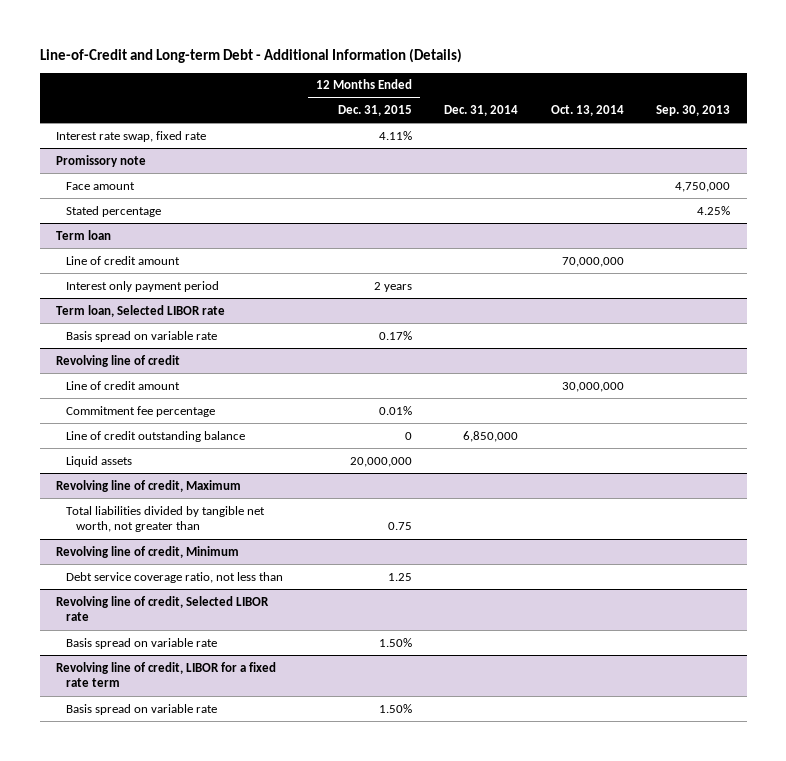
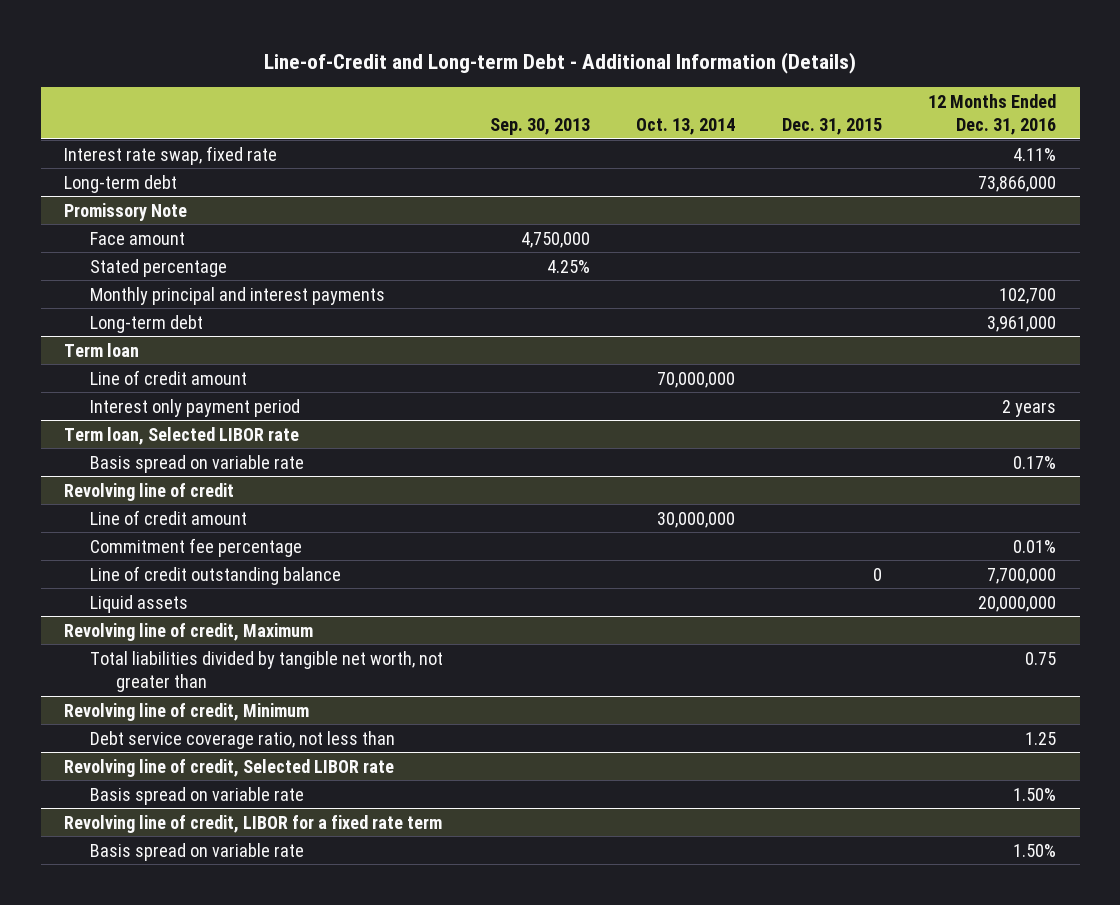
- | 12 Months Ended Dec. 31, 2015 | Dec. 31, 2014 | Oct. 13, 2014 | Sep. 30, 2013
+ | Sep. 30, 2013 | Oct. 13, 2014 | Dec. 31, 2015 | 12 Months Ended Dec. 31, 2016
- Promissory note
+ Long-term debt | | | | 73,866,000
+ Promissory Note
+ Monthly principal and interest payments | | | | 102,700
+ Long-term debt | | | | 3,961,000

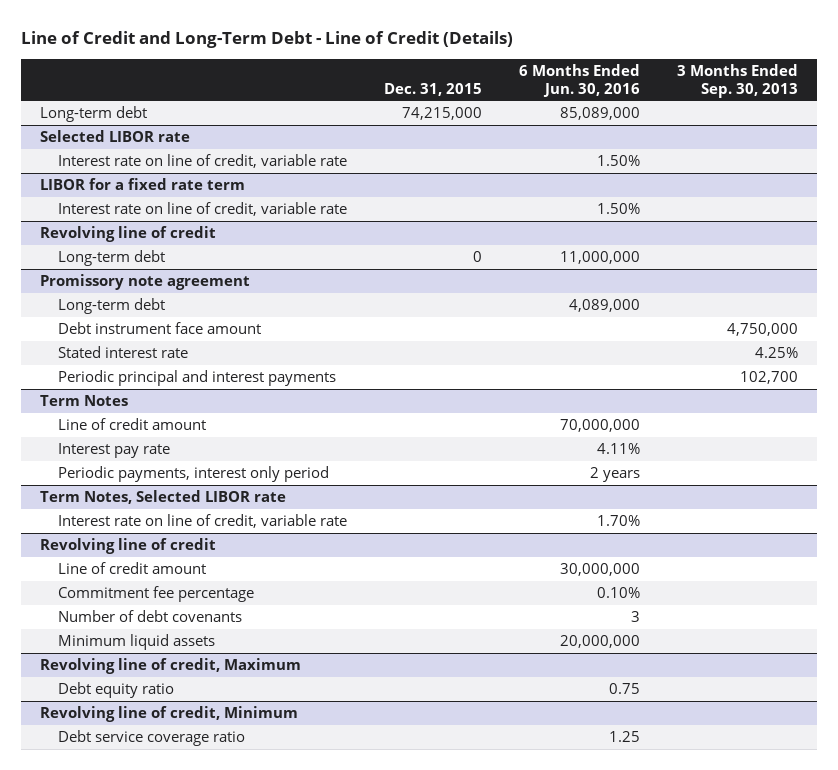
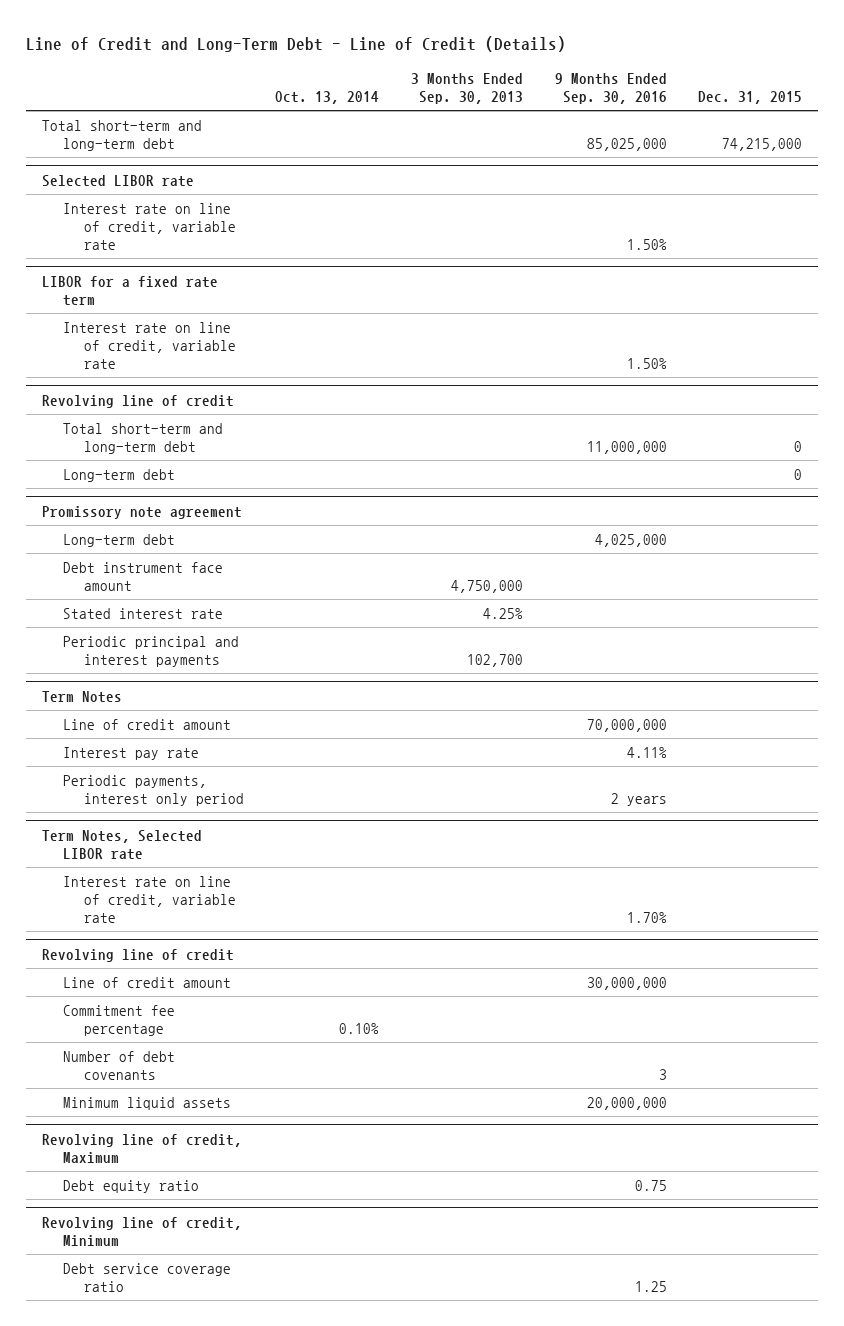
- | Dec. 31, 2015 | 6 Months Ended Jun. 30, 2016 | 3 Months Ended Sep. 30, 2013
+ | Oct. 13, 2014 | 3 Months Ended Sep. 30, 2013 | 9 Months Ended Sep. 30, 2016 | Dec. 31, 2015
- Long-term debt | 74,215,000 | 85,089,000 |
+ Total short-term and long-term debt | | | 85,025,000 | 74,215,000
@ Revolving line of credit
+ Total short-term and long-term debt | | | 11,000,000 | 0

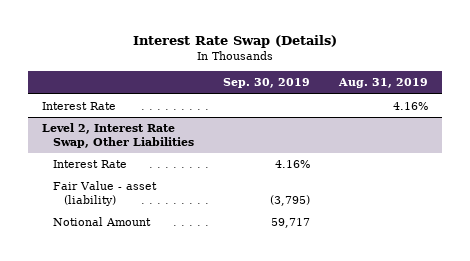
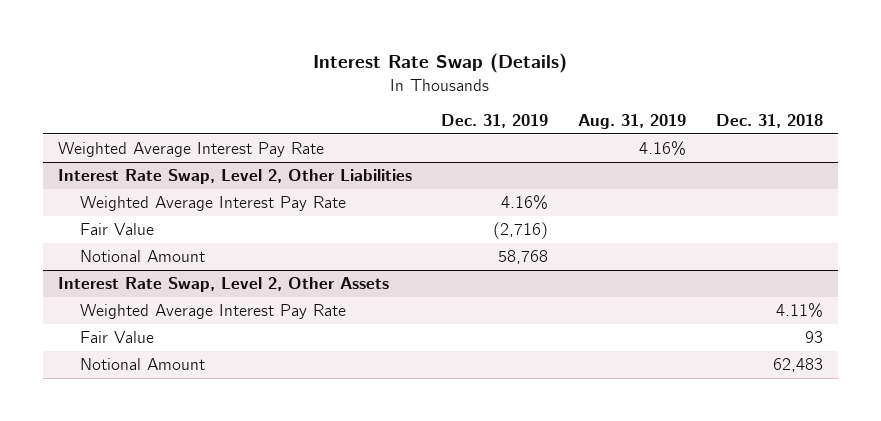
- | Sep. 30, 2019 | Aug. 31, 2019
+ | Dec. 31, 2019 | Aug. 31, 2019 | Dec. 31, 2018
- Interest Rate | | 4.16%
- Level 2, Interest Rate Swap, Other Liabilities
- Interest Rate | 4.16% |
- Fair Value - asset (liability) | (3,795) |
+ Weighted Average Interest Pay Rate | | 4.16% |
+ Interest Rate Swap, Level 2, Other Liabilities
+ Weighted Average Interest Pay Rate | 4.16% | |
+ Fair Value | (2,716) | |
+ Interest Rate Swap, Level 2, Other Assets
+ Weighted Average Interest Pay Rate | | | 4.11%
+ Fair Value | | | 93
+ Notional Amount | | | 62,483

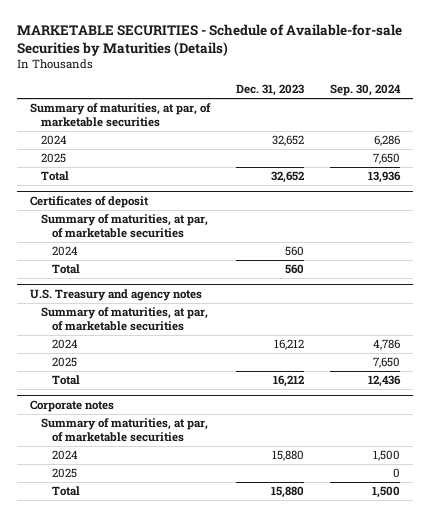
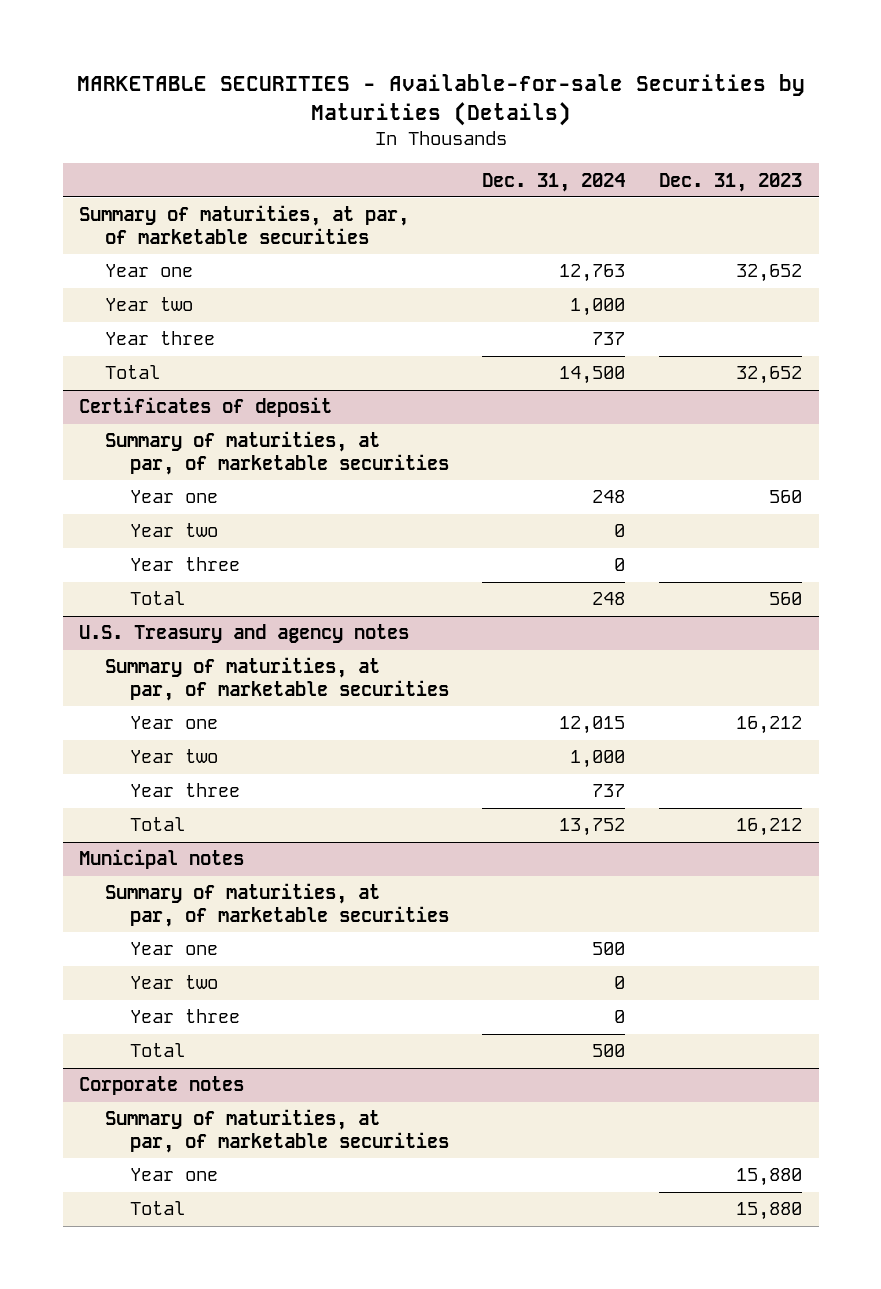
- MARKETABLE SECURITIES - Schedule of Available-for-sale Securities by Maturities (Details)
+ MARKETABLE SECURITIES - Available-for-sale Securities by Maturities (Details)
- | Dec. 31, 2023 | Sep. 30, 2024
+ | Dec. 31, 2024 | Dec. 31, 2023
- 2024 | 32,652 | 6,286
- 2025 | | 7,650
+ Year one | 12,763 | 32,652
+ Year two | 1,000 |
+ Year three | 737 |
@ Certificates of deposit
- 2024 | 560 |
+ Year one | 248 | 560
+ Year two | 0 |
+ Year three | 0 |
@ U.S. Treasury and agency notes
- 2024 | 16,212 | 4,786
- 2025 | | 7,650
+ Year one | 12,015 | 16,212
+ Year two | 1,000 |
+ Year three | 737 |
+ Municipal notes
+ Summary of maturities, at par, of marketable securities
+ Year one | 500 |
+ Year two | 0 |
+ Year three | 0 |
+ Total | 500 |
@ Corporate notes
- 2024 | 15,880 | 1,500
- 2025 | | 0
+ Year one | | 15,880

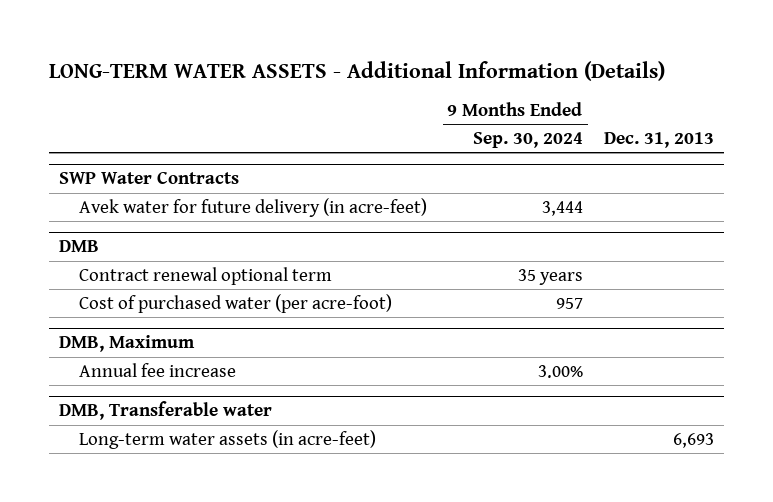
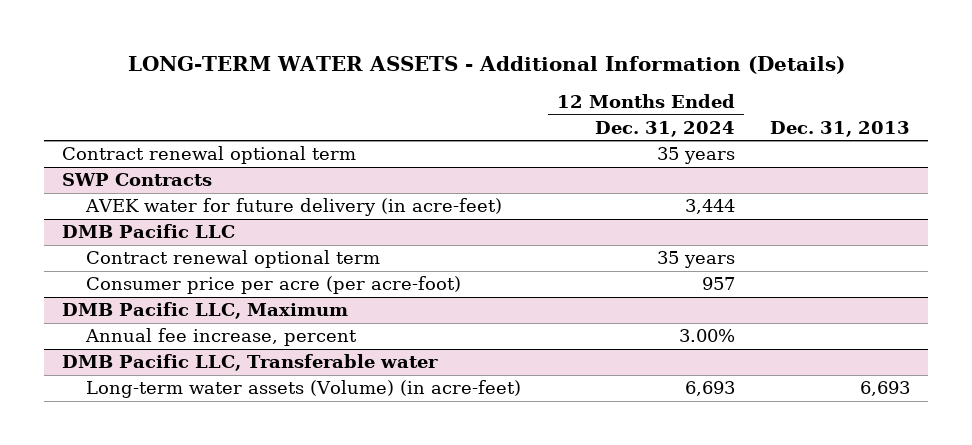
- | 9 Months Ended Sep. 30, 2024 | Dec. 31, 2013
+ | 12 Months Ended Dec. 31, 2024 | Dec. 31, 2013
- SWP Water Contracts
- Avek water for future delivery (in acre-feet) | 3,444 |
- DMB
+ Contract renewal optional term | 35 years |
+ SWP Contracts
+ AVEK water for future delivery (in acre-feet) | 3,444 |
+ DMB Pacific LLC
- Cost of purchased water (per acre-foot) | 957 |
- DMB, Maximum
- Annual fee increase | 3.00% |
- DMB, Transferable water
- Long-term water assets (in acre-feet) | | 6,693
+ Consumer price per acre (per acre-foot) | 957 |
+ DMB Pacific LLC, Maximum
+ Annual fee increase, percent | 3.00% |
+ DMB Pacific LLC, Transferable water
+ Long-term water assets (Volume) (in acre-feet) | 6,693 | 6,693

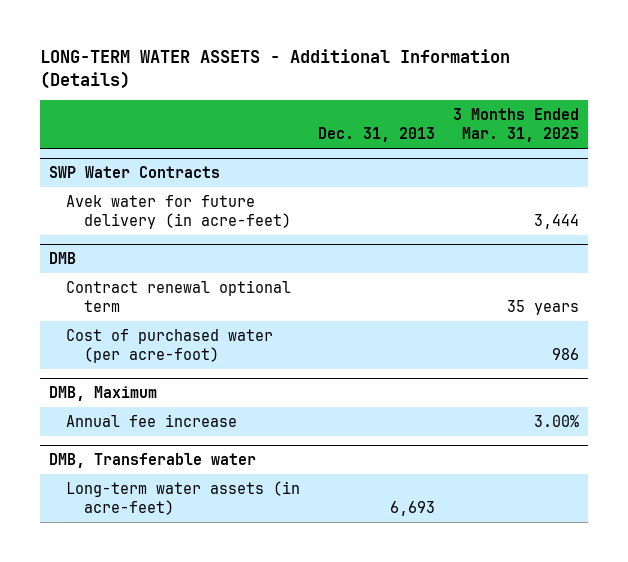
- | 12 Months Ended Dec. 31, 2024 | Dec. 31, 2013
+ | Dec. 31, 2013 | 3 Months Ended Mar. 31, 2025
- Contract renewal optional term | 35 years |
- SWP Contracts
- AVEK water for future delivery (in acre-feet) | 3,444 |
- DMB Pacific LLC
+ SWP Water Contracts
+ Avek water for future delivery (in acre-feet) | | 3,444
+ DMB
- Consumer price per acre (per acre-foot) | 957 |
- DMB Pacific LLC, Maximum
- Annual fee increase, percent | 3.00% |
- DMB Pacific LLC, Transferable water
- Long-term water assets (Volume) (in acre-feet) | 6,693 | 6,693
+ Cost of purchased water (per acre-foot) | | 986
+ DMB, Maximum
+ Annual fee increase | | 3.00%
+ DMB, Transferable water
+ Long-term water assets (in acre-feet) | 6,693 |

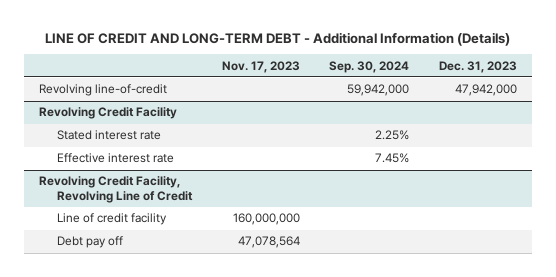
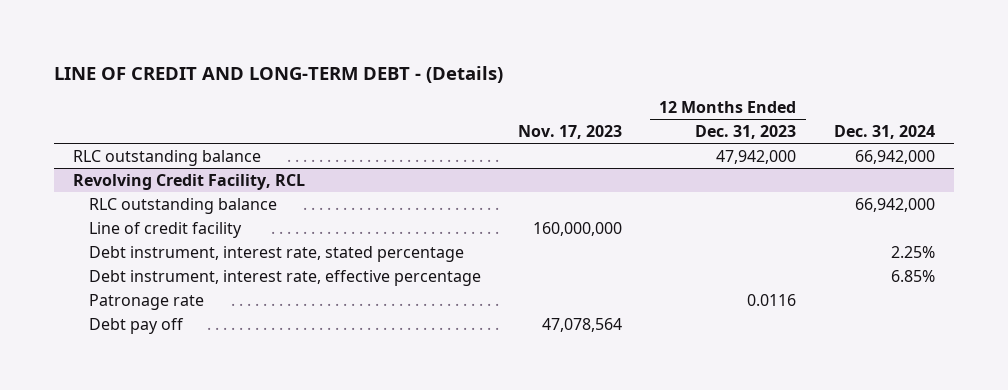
- LINE OF CREDIT AND LONG-TERM DEBT - Additional Information (Details)
+ LINE OF CREDIT AND LONG-TERM DEBT - (Details)
- | Nov. 17, 2023 | Sep. 30, 2024 | Dec. 31, 2023
+ | Nov. 17, 2023 | 12 Months Ended Dec. 31, 2023 | Dec. 31, 2024
- Revolving line-of-credit | | 59,942,000 | 47,942,000
- Revolving Credit Facility
- Stated interest rate | | 2.25% |
- Effective interest rate | | 7.45% |
- Revolving Credit Facility, Revolving Line of Credit
+ RLC outstanding balance | | 47,942,000 | 66,942,000
+ Revolving Credit Facility, RCL
+ RLC outstanding balance | | | 66,942,000
+ Debt instrument, interest rate, stated percentage | | | 2.25%
+ Debt instrument, interest rate, effective percentage | | | 6.85%
+ Patronage rate | | 0.0116 |

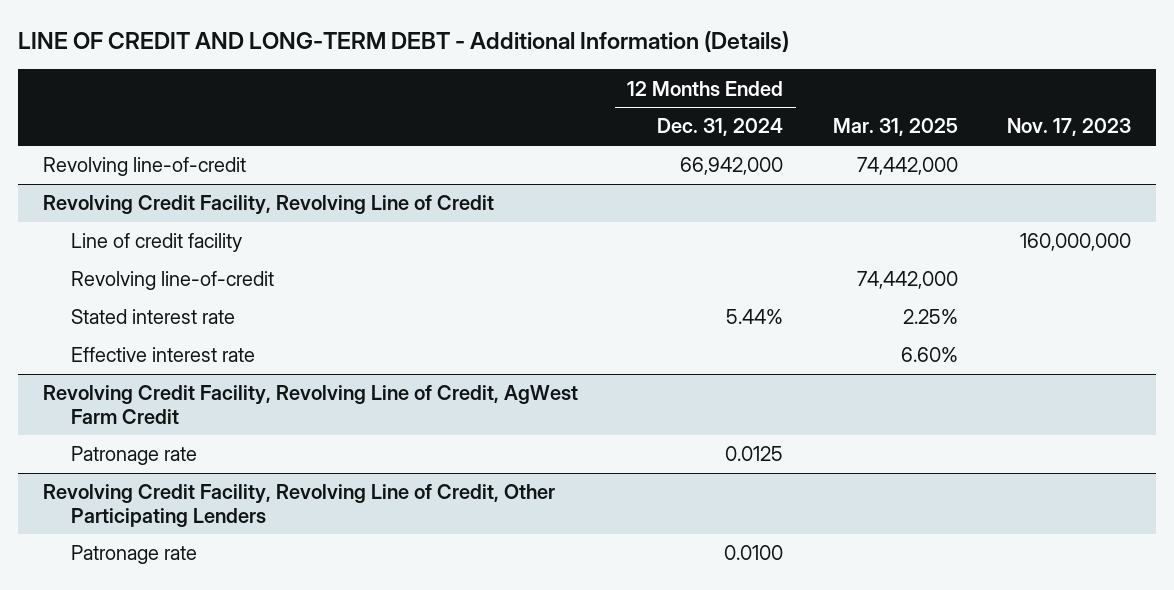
- LINE OF CREDIT AND LONG-TERM DEBT - (Details)
+ LINE OF CREDIT AND LONG-TERM DEBT - Additional Information (Details)
- | Nov. 17, 2023 | 12 Months Ended Dec. 31, 2023 | Dec. 31, 2024
+ | 12 Months Ended Dec. 31, 2024 | Mar. 31, 2025 | Nov. 17, 2023
- RLC outstanding balance | | 47,942,000 | 66,942,000
- Revolving Credit Facility, RCL
- RLC outstanding balance | | | 66,942,000
+ Revolving line-of-credit | 66,942,000 | 74,442,000 |
+ Revolving Credit Facility, Revolving Line of Credit
- Debt instrument, interest rate, stated percentage | | | 2.25%
- Debt instrument, interest rate, effective percentage | | | 6.85%
- Patronage rate | | 0.0116 |
- Debt pay off | 47,078,564 | |
+ Revolving line-of-credit | | 74,442,000 |
+ Stated interest rate | 5.44% | 2.25% |
+ Effective interest rate | | 6.60% |
+ Revolving Credit Facility, Revolving Line of Credit, AgWest Farm Credit
+ Patronage rate | 0.0125 | |
+ Revolving Credit Facility, Revolving Line of Credit, Other Participating Lenders
+ Patronage rate | 0.0100 | |

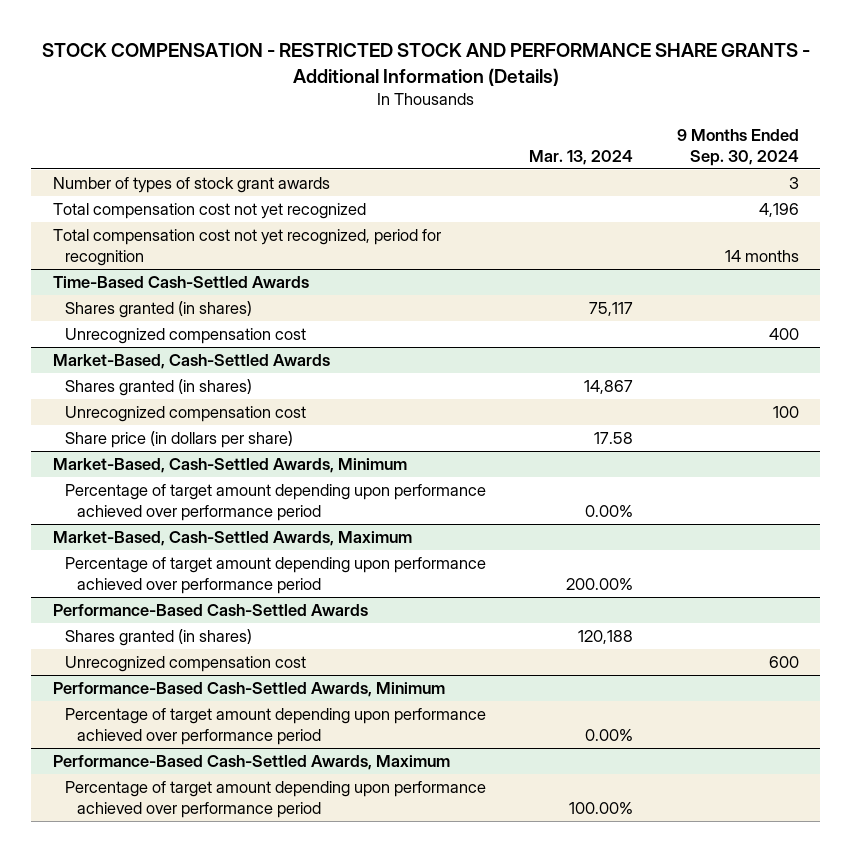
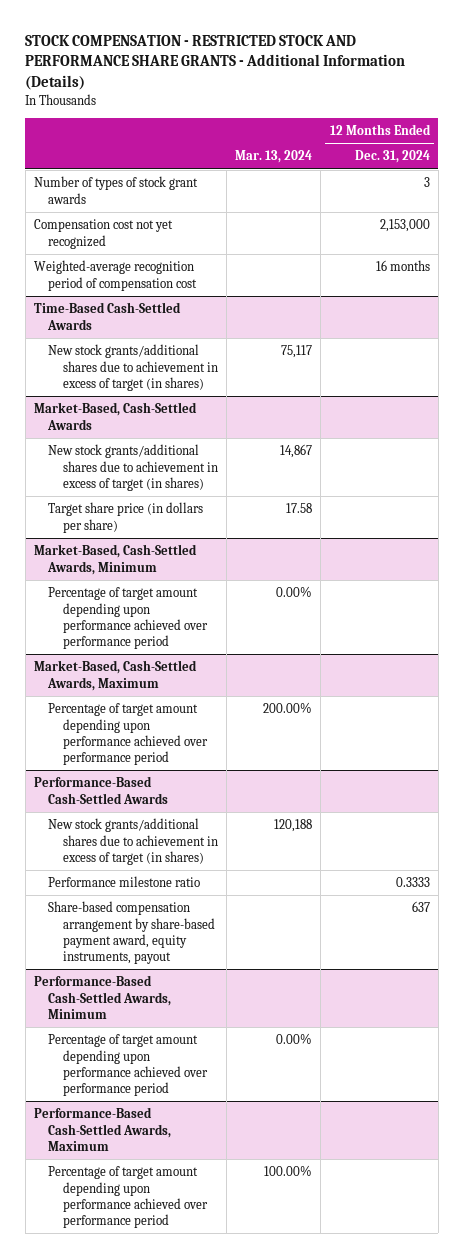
- | Mar. 13, 2024 | 9 Months Ended Sep. 30, 2024
+ | Mar. 13, 2024 | 12 Months Ended Dec. 31, 2024
- Total compensation cost not yet recognized | | 4,196
- Total compensation cost not yet recognized, period for recognition | | 14 months
+ Compensation cost not yet recognized | | 2,153,000
+ Weighted-average recognition period of compensation cost | | 16 months
@ Time-Based Cash-Settled Awards
- Shares granted (in shares) | 75,117 |
- Unrecognized compensation cost | | 400
+ New stock grants/additional shares due to achievement in excess of target (in shares) | 75,117 |
@ Market-Based, Cash-Settled Awards
- Shares granted (in shares) | 14,867 |
- Unrecognized compensation cost | | 100
- Share price (in dollars per share) | 17.58 |
+ New stock grants/additional shares due to achievement in excess of target (in shares) | 14,867 |
+ Target share price (in dollars per share) | 17.58 |
@ Performance-Based Cash-Settled Awards
- Shares granted (in shares) | 120,188 |
- Unrecognized compensation cost | | 600
+ New stock grants/additional shares due to achievement in excess of target (in shares) | 120,188 |
+ Performance milestone ratio | | 0.3333
+ Share-based compensation arrangement by share-based payment award, equity instruments, payout | | 637

